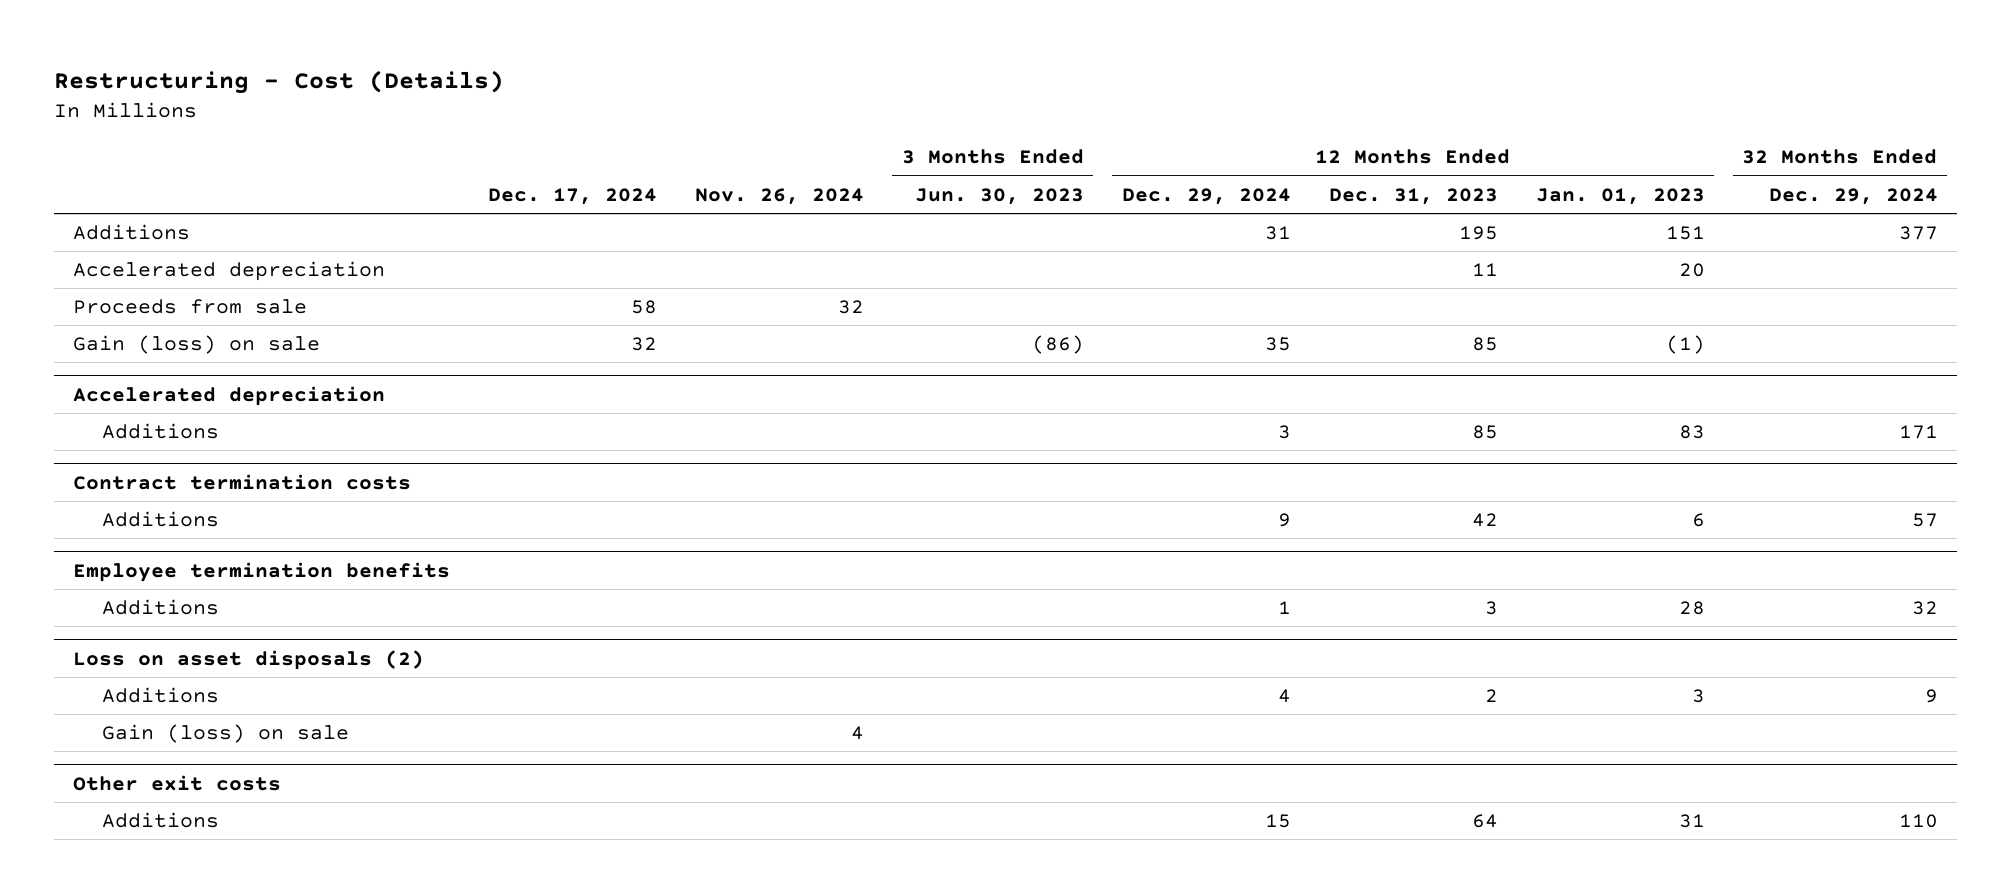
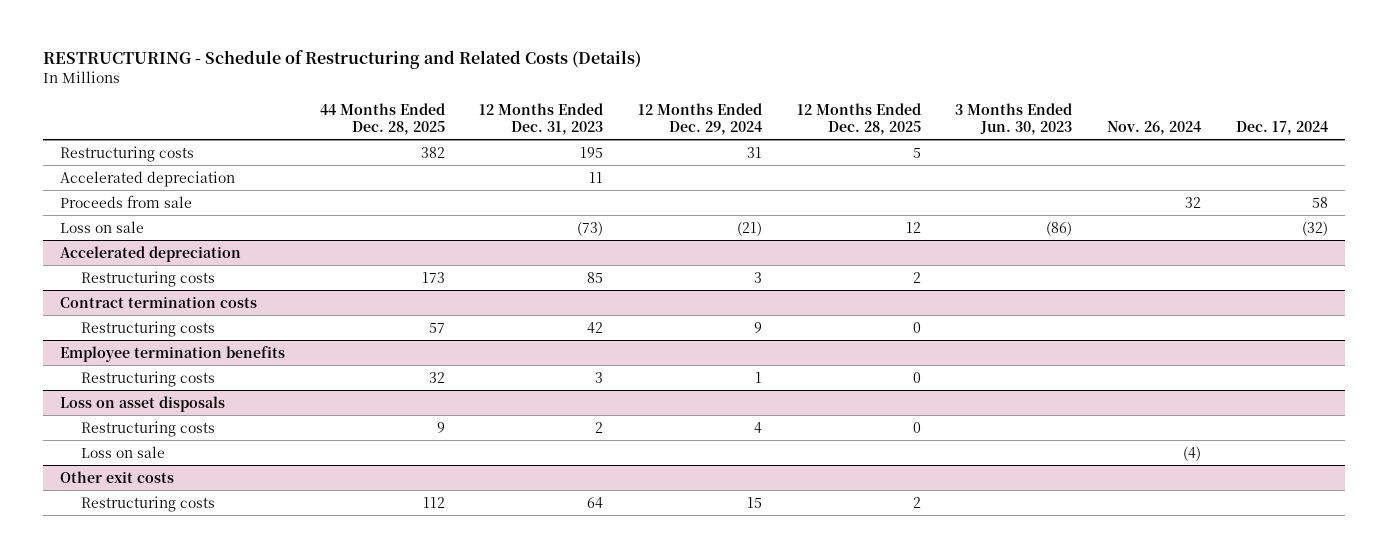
- Restructuring - Cost (Details)
+ RESTRUCTURING - Schedule of Restructuring and Related Costs (Details)
- | Dec. 17, 2024 | Nov. 26, 2024 | 3 Months Ended Jun. 30, 2023 | 12 Months Ended Dec. 29, 2024 | 12 Months Ended Dec. 31, 2023 | 12 Months Ended Jan. 01, 2023 | 32 Months Ended Dec. 29, 2024
+ | 44 Months Ended Dec. 28, 2025 | 12 Months Ended Dec. 31, 2023 | 12 Months Ended Dec. 29, 2024 | 12 Months Ended Dec. 28, 2025 | 3 Months Ended Jun. 30, 2023 | Nov. 26, 2024 | Dec. 17, 2024
- Additions | | | | 31 | 195 | 151 | 377
+ Restructuring costs | 382 | 195 | 31 | 5 | | |
- Gain (loss) on sale | 32 | | (86) | 35 | 85 | (1) |
+ Loss on sale | | (73) | (21) | 12 | (86) | | (32)
@ Accelerated depreciation
- Additions | | | | 3 | 85 | 83 | 171
+ Restructuring costs | 173 | 85 | 3 | 2 | | |
@ Contract termination costs
- Additions | | | | 9 | 42 | 6 | 57
+ Restructuring costs | 57 | 42 | 9 | 0 | | |
@ Employee termination benefits
- Additions | | | | 1 | 3 | 28 | 32
- Loss on asset disposals (2)
- Additions | | | | 4 | 2 | 3 | 9
- Gain (loss) on sale | | 4 | | | | |
@ Employee termination benefits
+ Restructuring costs | 32 | 3 | 1 | 0 | | |
+ Loss on asset disposals
+ Restructuring costs | 9 | 2 | 4 | 0 | | |
+ Loss on sale | | | | | | (4) |
@ Other exit costs
- Additions | | | | 15 | 64 | 31 | 110
+ Restructuring costs | 112 | 64 | 15 | 2 | | |

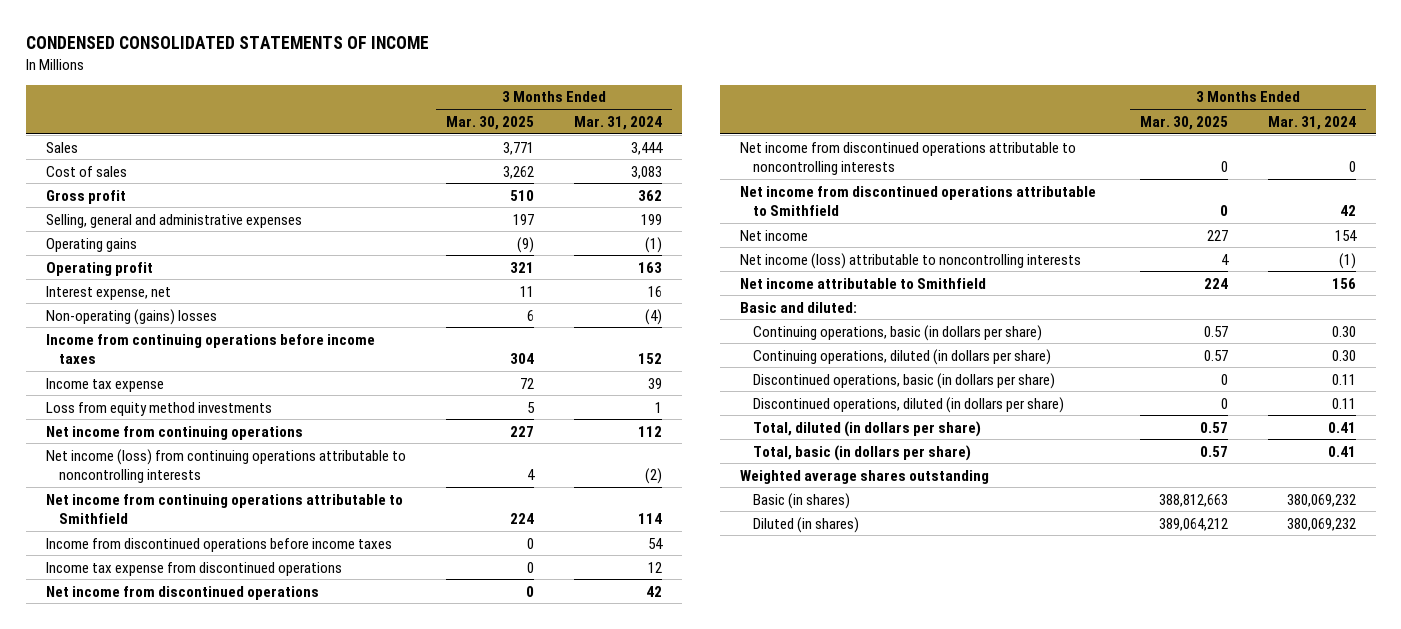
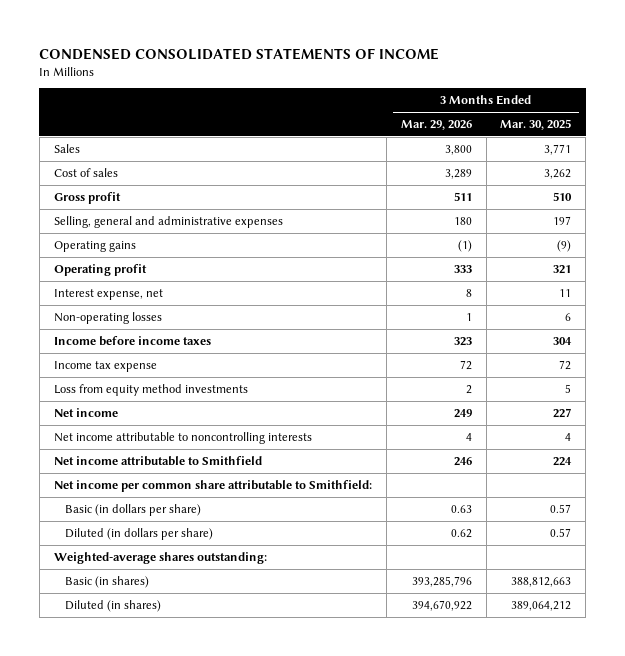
- | 3 Months Ended Mar. 30, 2025 | 3 Months Ended Mar. 31, 2024
+ | 3 Months Ended Mar. 29, 2026 | 3 Months Ended Mar. 30, 2025
- Non-operating (gains) losses | 6 | (4)
- Income from continuing operations before income taxes | 304 | 152
+ Non-operating losses | 1 | 6
+ Income before income taxes | 323 | 304
- Net income from continuing operations | 227 | 112
- Net income (loss) from continuing operations attributable to noncontrolling interests | 4 | (2)
- Net income from continuing operations attributable to Smithfield | 224 | 114
- Income from discontinued operations before income taxes | 0 | 54
- Income tax expense from discontinued operations | 0 | 12
- Net income from discontinued operations | 0 | 42
- Net income from discontinued operations attributable to noncontrolling interests | 0 | 0
- Net income from discontinued operations attributable to Smithfield | 0 | 42
- Net income (loss) attributable to noncontrolling interests | 4 | (1)
+ Net income attributable to noncontrolling interests | 4 | 4
- Basic and diluted:
- Continuing operations, basic (in dollars per share) | 0.57 | 0.30
- Continuing operations, diluted (in dollars per share) | 0.57 | 0.30
- Discontinued operations, basic (in dollars per share) | 0 | 0.11
- Discontinued operations, diluted (in dollars per share) | 0 | 0.11
- Total, diluted (in dollars per share) | 0.57 | 0.41
- Total, basic (in dollars per share) | 0.57 | 0.41
- Weighted average shares outstanding
+ Net income per common share attributable to Smithfield:
+ Basic (in dollars per share) | 0.63 | 0.57
+ Diluted (in dollars per share) | 0.62 | 0.57
+ Weighted-average shares outstanding:

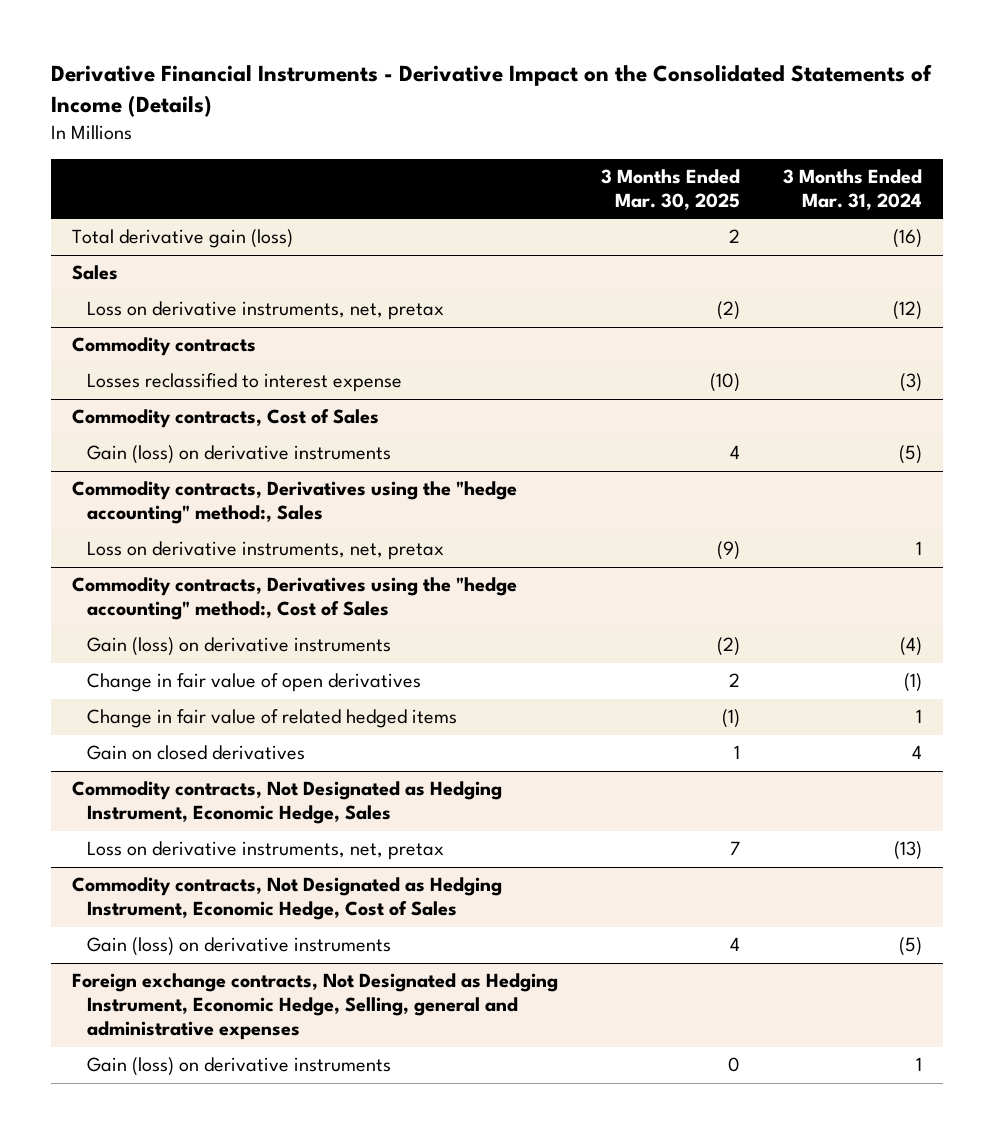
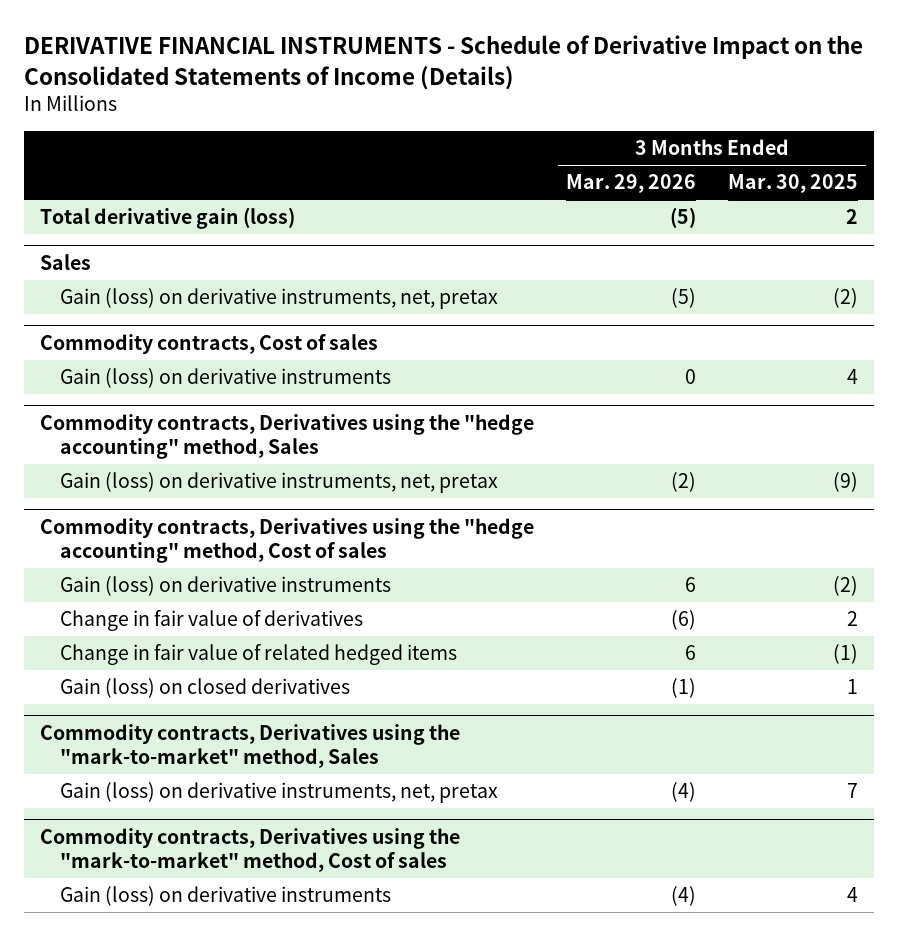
- Derivative Financial Instruments - Derivative Impact on the Consolidated Statements of Income (Details)
+ DERIVATIVE FINANCIAL INSTRUMENTS - Schedule of Derivative Impact on the Consolidated Statements of Income (Details)
- | 3 Months Ended Mar. 30, 2025 | 3 Months Ended Mar. 31, 2024
+ | 3 Months Ended Mar. 29, 2026 | 3 Months Ended Mar. 30, 2025
@ Sales
- Loss on derivative instruments, net, pretax | (2) | (12)
- Commodity contracts
- Losses reclassified to interest expense | (10) | (3)
- Commodity contracts, Cost of Sales
@ Sales
+ Gain (loss) on derivative instruments, net, pretax | (5) | (2)
+ Commodity contracts, Cost of sales
- Commodity contracts, Derivatives using the "hedge accounting" method:, Sales
- Loss on derivative instruments, net, pretax | (9) | 1
- Commodity contracts, Derivatives using the "hedge accounting" method:, Cost of Sales
+ Commodity contracts, Derivatives using the "hedge accounting" method, Sales
+ Gain (loss) on derivative instruments, net, pretax | (2) | (9)
+ Commodity contracts, Derivatives using the "hedge accounting" method, Cost of sales
- Change in fair value of open derivatives | 2 | (1)
+ Change in fair value of derivatives | (6) | 2
- Gain on closed derivatives | 1 | 4
- Commodity contracts, Not Designated as Hedging Instrument, Economic Hedge, Sales
- Loss on derivative instruments, net, pretax | 7 | (13)
- Commodity contracts, Not Designated as Hedging Instrument, Economic Hedge, Cost of Sales
+ Gain (loss) on closed derivatives | (1) | 1
+ Commodity contracts, Derivatives using the "mark-to-market" method, Sales
+ Gain (loss) on derivative instruments, net, pretax | (4) | 7
+ Commodity contracts, Derivatives using the "mark-to-market" method, Cost of sales
- Foreign exchange contracts, Not Designated as Hedging Instrument, Economic Hedge, Selling, general and administrative expenses
- Gain (loss) on derivative instruments | 0 | 1

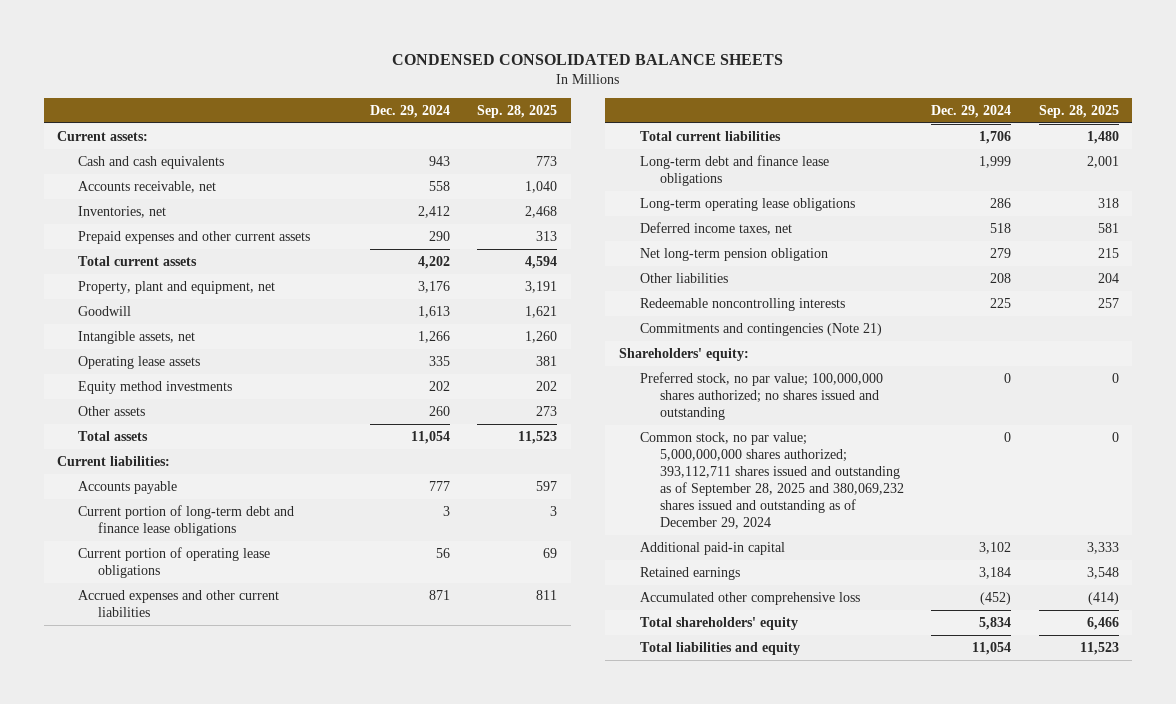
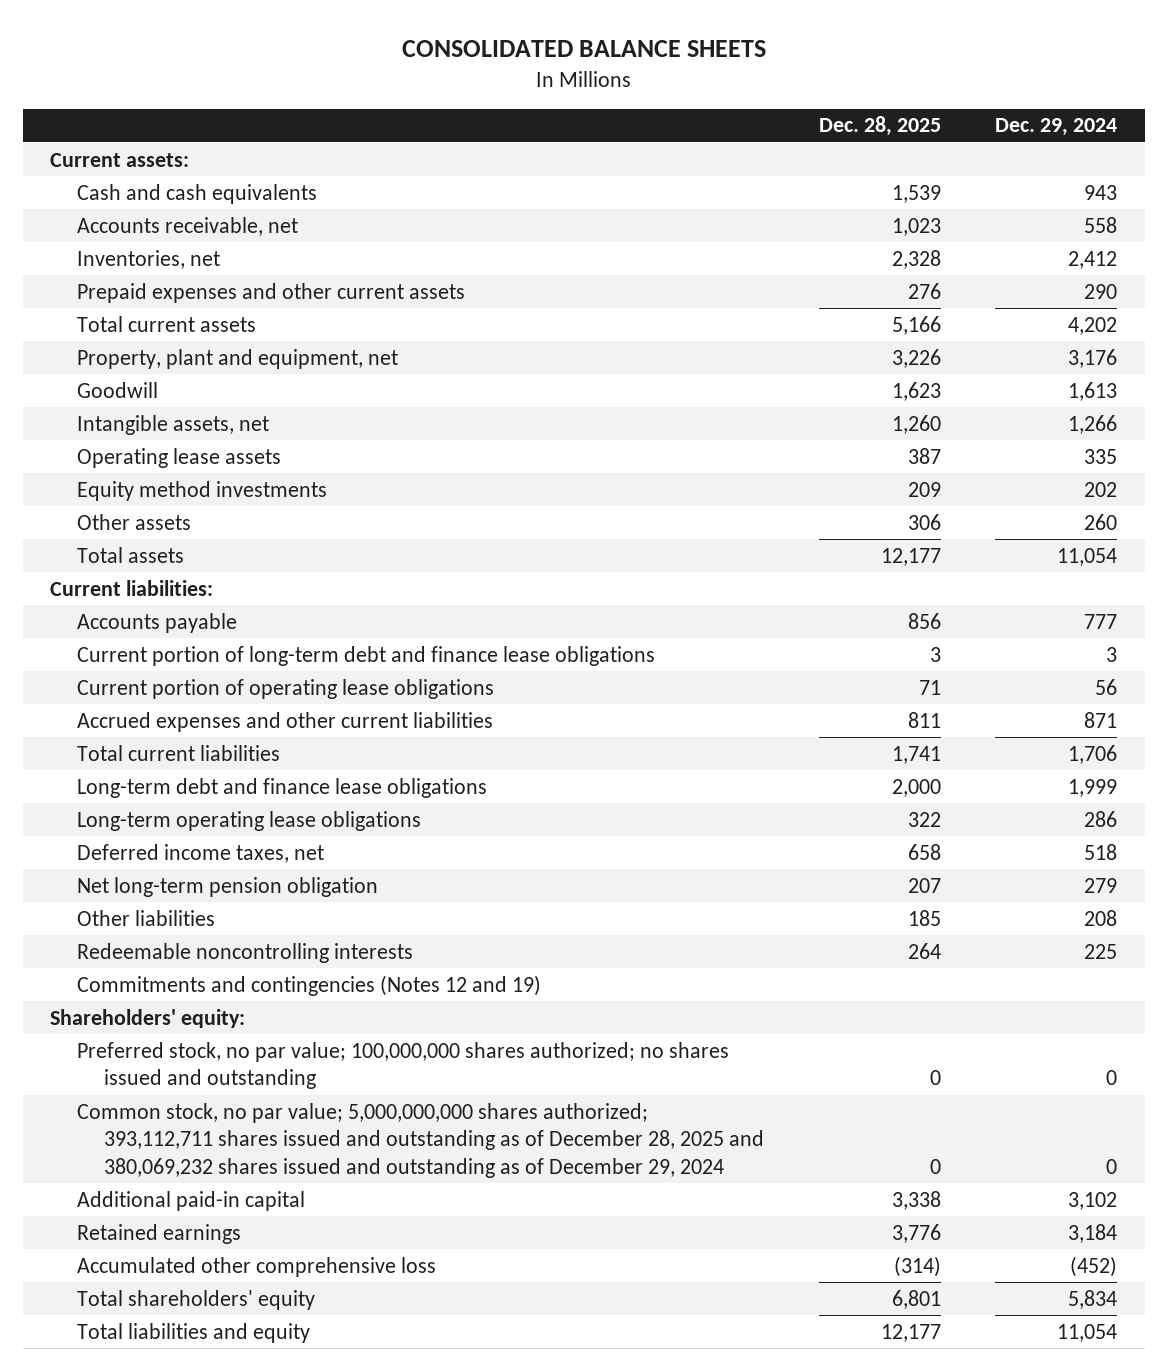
- CONDENSED CONSOLIDATED BALANCE SHEETS
+ CONSOLIDATED BALANCE SHEETS
- | Dec. 29, 2024 | Sep. 28, 2025
+ | Dec. 28, 2025 | Dec. 29, 2024
- Commitments and contingencies (Note 21)
+ Commitments and contingencies (Notes 12 and 19)
- Common stock, no par value; 5,000,000,000 shares authorized; 393,112,711 shares issued and outstanding as of September 28, 2025 and 380,069,232 shares issued and outstanding as of December 29, 2024 | 0 | 0
+ Common stock, no par value; 5,000,000,000 shares authorized; 393,112,711 shares issued and outstanding as of December 28, 2025 and 380,069,232 shares issued and outstanding as of December 29, 2024 | 0 | 0

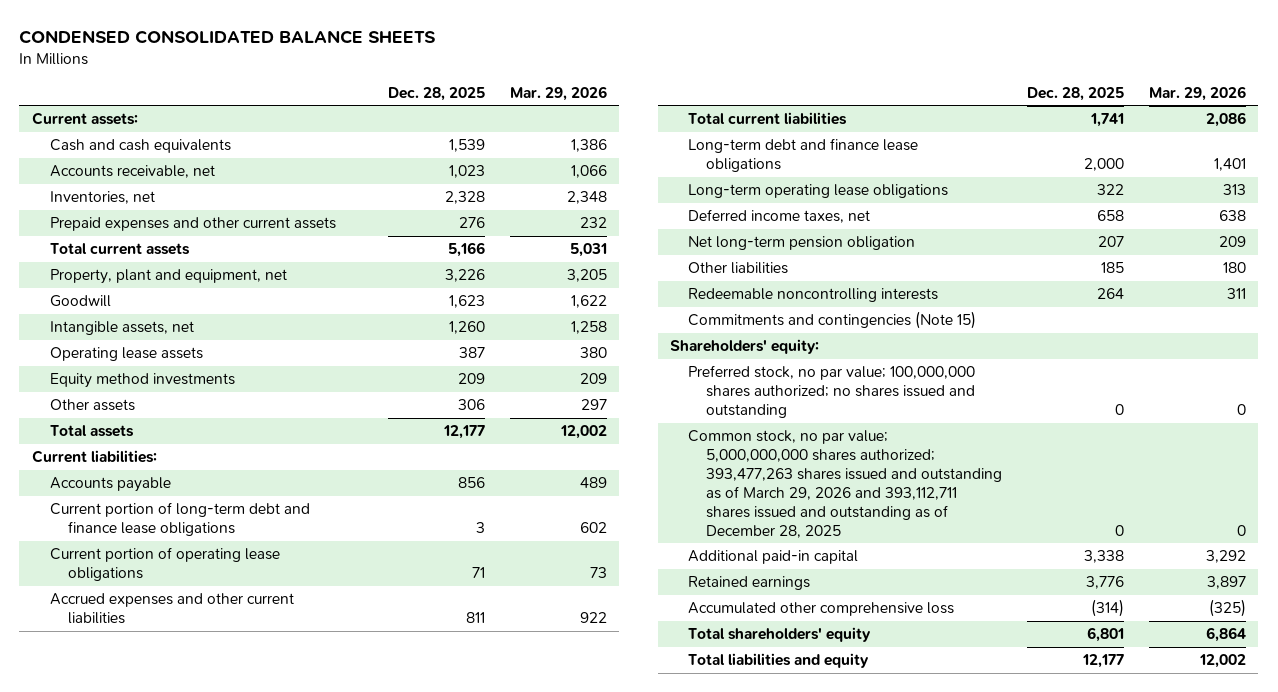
- CONSOLIDATED BALANCE SHEETS
+ CONDENSED CONSOLIDATED BALANCE SHEETS
- | Dec. 28, 2025 | Dec. 29, 2024
+ | Dec. 28, 2025 | Mar. 29, 2026
- Commitments and contingencies (Notes 12 and 19)
+ Commitments and contingencies (Note 15)
- Common stock, no par value; 5,000,000,000 shares authorized; 393,112,711 shares issued and outstanding as of December 28, 2025 and 380,069,232 shares issued and outstanding as of December 29, 2024 | 0 | 0
+ Common stock, no par value; 5,000,000,000 shares authorized; 393,477,263 shares issued and outstanding as of March 29, 2026 and 393,112,711 shares issued and outstanding as of December 28, 2025 | 0 | 0

